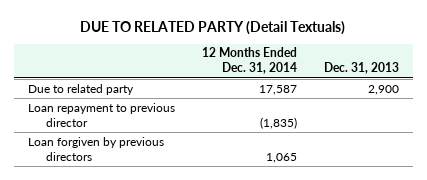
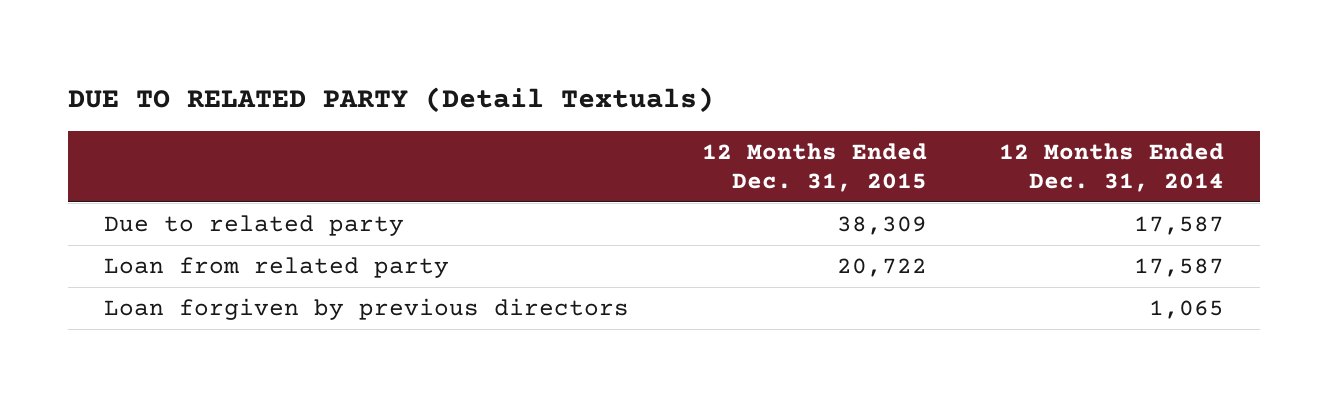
- | 12 Months Ended Dec. 31, 2014 | Dec. 31, 2013
+ | 12 Months Ended Dec. 31, 2015 | 12 Months Ended Dec. 31, 2014
- Loan repayment to previous director | (1,835) |
+ Loan from related party | 20,722 | 17,587

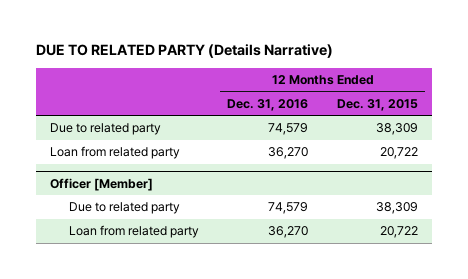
- DUE TO RELATED PARTY (Detail Textuals)
+ DUE TO RELATED PARTY (Details Narrative)
- | 12 Months Ended Dec. 31, 2015 | 12 Months Ended Dec. 31, 2014
+ | 12 Months Ended Dec. 31, 2016 | 12 Months Ended Dec. 31, 2015
- Loan forgiven by previous directors | | 1,065
+ Officer [Member]
+ Due to related party | 74,579 | 38,309
+ Loan from related party | 36,270 | 20,722

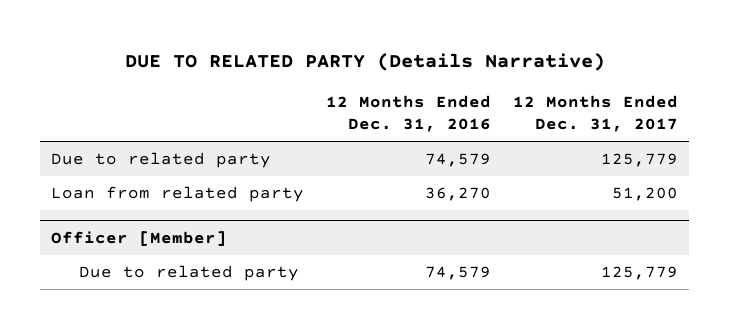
- | 12 Months Ended Dec. 31, 2016 | 12 Months Ended Dec. 31, 2015
+ | 12 Months Ended Dec. 31, 2016 | 12 Months Ended Dec. 31, 2017
@ Officer [Member]
- Loan from related party | 36,270 | 20,722

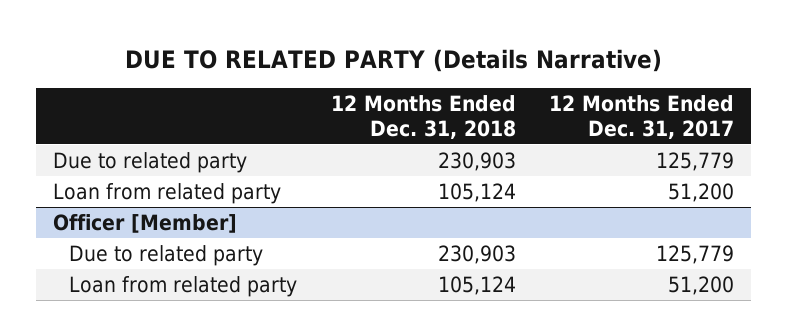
- | 12 Months Ended Dec. 31, 2016 | 12 Months Ended Dec. 31, 2017
+ | 12 Months Ended Dec. 31, 2018 | 12 Months Ended Dec. 31, 2017
@ Officer [Member]
+ Loan from related party | 105,124 | 51,200

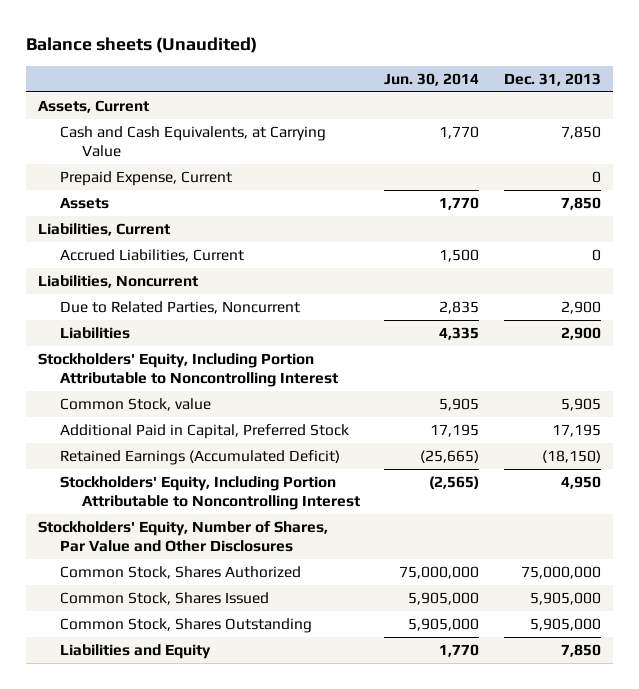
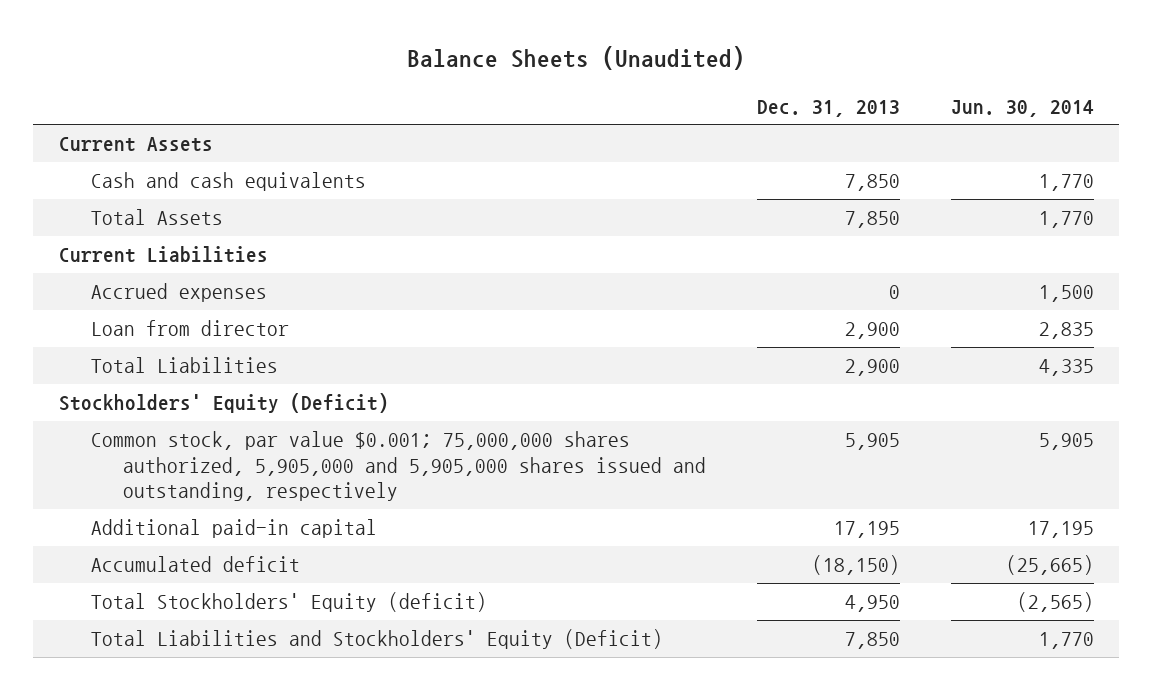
- Balance sheets (Unaudited)
+ Balance Sheets (Unaudited)
- | Jun. 30, 2014 | Dec. 31, 2013
+ | Dec. 31, 2013 | Jun. 30, 2014
- Assets, Current
- Cash and Cash Equivalents, at Carrying Value | 1,770 | 7,850
- Prepaid Expense, Current | | 0
- Assets | 1,770 | 7,850
- Liabilities, Current
- Accrued Liabilities, Current | 1,500 | 0
- Liabilities, Noncurrent
- Due to Related Parties, Noncurrent | 2,835 | 2,900
- Liabilities | 4,335 | 2,900
- Stockholders' Equity, Including Portion Attributable to Noncontrolling Interest
- Common Stock, value | 5,905 | 5,905
- Additional Paid in Capital, Preferred Stock | 17,195 | 17,195
- Retained Earnings (Accumulated Deficit) | (25,665) | (18,150)
- Stockholders' Equity, Including Portion Attributable to Noncontrolling Interest | (2,565) | 4,950
- Stockholders' Equity, Number of Shares, Par Value and Other Disclosures
- Common Stock, Shares Authorized | 75,000,000 | 75,000,000
- Common Stock, Shares Issued | 5,905,000 | 5,905,000
- Common Stock, Shares Outstanding | 5,905,000 | 5,905,000
- Liabilities and Equity | 1,770 | 7,850
+ Current Assets
+ Cash and cash equivalents | 7,850 | 1,770
+ Total Assets | 7,850 | 1,770
+ Current Liabilities
+ Accrued expenses | 0 | 1,500
+ Loan from director | 2,900 | 2,835
+ Total Liabilities | 2,900 | 4,335
+ Stockholders' Equity (Deficit)
+ Common stock, par value $0.001; 75,000,000 shares authorized, 5,905,000 and 5,905,000 shares issued and outstanding, respectively | 5,905 | 5,905
+ Additional paid-in capital | 17,195 | 17,195
+ Accumulated deficit | (18,150) | (25,665)
+ Total Stockholders' Equity (deficit) | 4,950 | (2,565)
+ Total Liabilities and Stockholders' Equity (Deficit) | 7,850 | 1,770

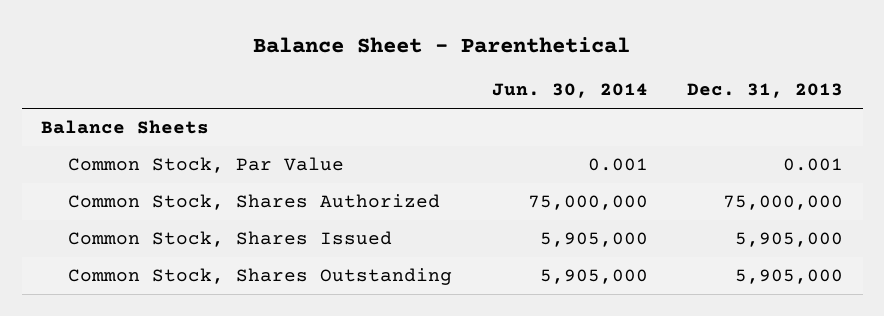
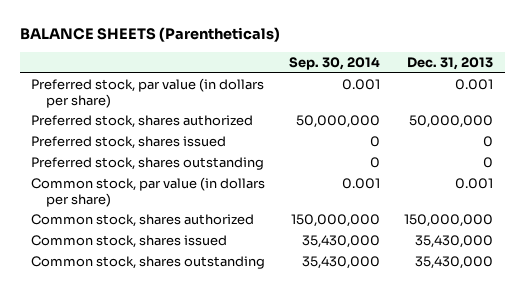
- Balance Sheet - Parenthetical
+ BALANCE SHEETS (Parentheticals)
- | Jun. 30, 2014 | Dec. 31, 2013
+ | Sep. 30, 2014 | Dec. 31, 2013
- Balance Sheets
- Common Stock, Par Value | 0.001 | 0.001
- Common Stock, Shares Authorized | 75,000,000 | 75,000,000
- Common Stock, Shares Issued | 5,905,000 | 5,905,000
- Common Stock, Shares Outstanding | 5,905,000 | 5,905,000
+ Preferred stock, par value (in dollars per share) | 0.001 | 0.001
+ Preferred stock, shares authorized | 50,000,000 | 50,000,000
+ Preferred stock, shares issued | 0 | 0
+ Preferred stock, shares outstanding | 0 | 0
+ Common stock, par value (in dollars per share) | 0.001 | 0.001
+ Common stock, shares authorized | 150,000,000 | 150,000,000
+ Common stock, shares issued | 35,430,000 | 35,430,000
+ Common stock, shares outstanding | 35,430,000 | 35,430,000

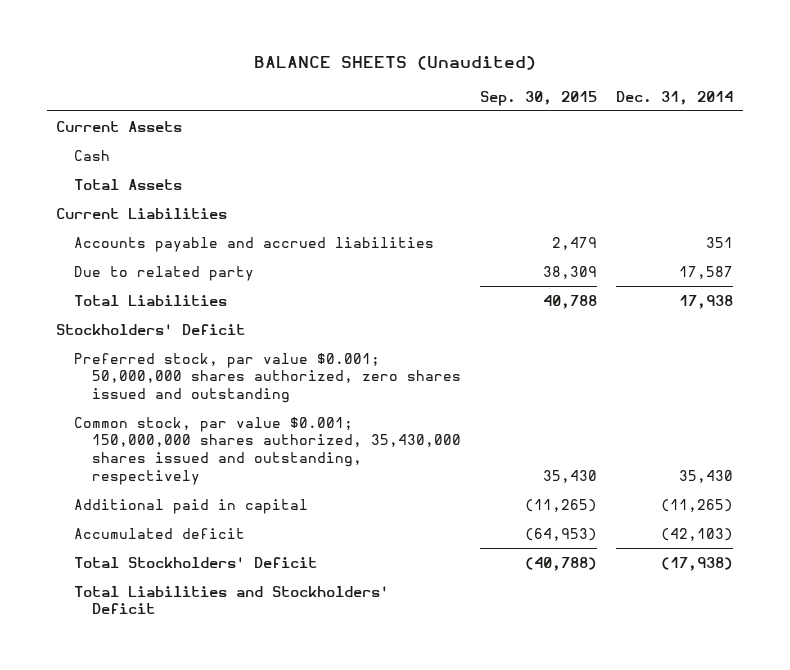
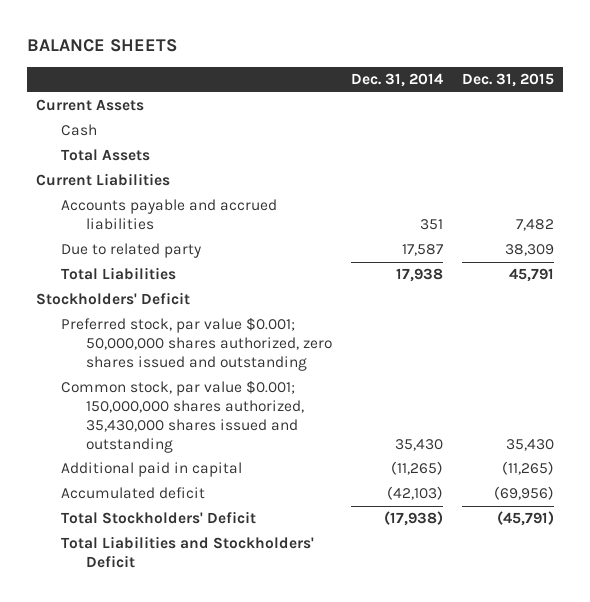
- BALANCE SHEETS (Unaudited)
+ BALANCE SHEETS
- | Sep. 30, 2015 | Dec. 31, 2014
+ | Dec. 31, 2014 | Dec. 31, 2015
- Common stock, par value $0.001; 150,000,000 shares authorized, 35,430,000 shares issued and outstanding, respectively | 35,430 | 35,430
+ Common stock, par value $0.001; 150,000,000 shares authorized, 35,430,000 shares issued and outstanding | 35,430 | 35,430

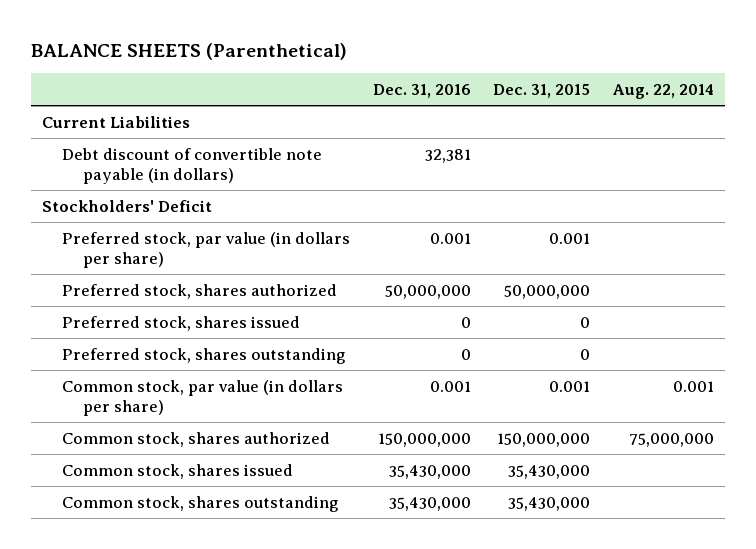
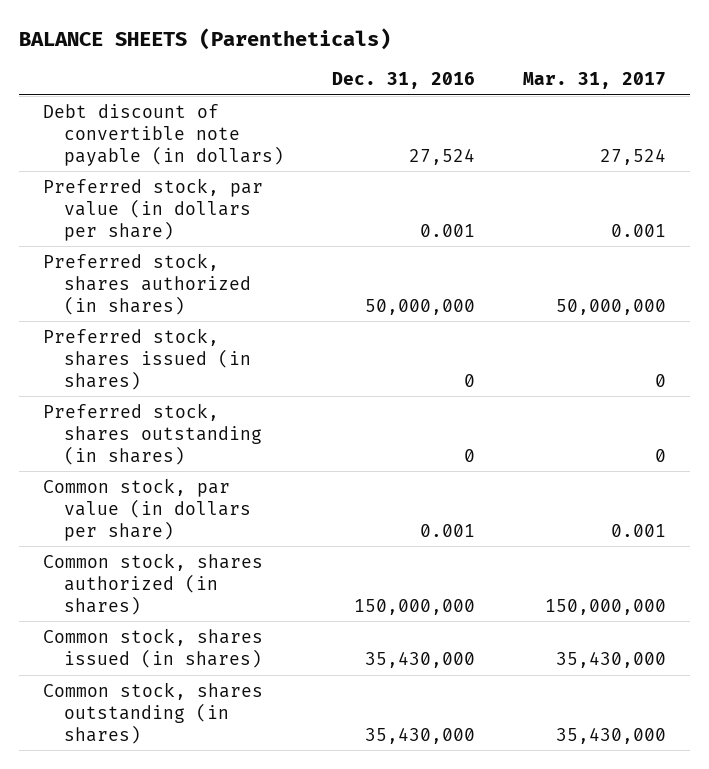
- BALANCE SHEETS (Parenthetical)
+ BALANCE SHEETS (Parentheticals)
- | Dec. 31, 2016 | Dec. 31, 2015 | Aug. 22, 2014
+ | Dec. 31, 2016 | Mar. 31, 2017
- Current Liabilities
- Debt discount of convertible note payable (in dollars) | 32,381 | |
- Stockholders' Deficit
+ Debt discount of convertible note payable (in dollars) | 27,524 | 27,524
- Preferred stock, shares authorized | 50,000,000 | 50,000,000 |
- Preferred stock, shares issued | 0 | 0 |
- Preferred stock, shares outstanding | 0 | 0 |
+ Preferred stock, shares authorized (in shares) | 50,000,000 | 50,000,000
+ Preferred stock, shares issued (in shares) | 0 | 0
+ Preferred stock, shares outstanding (in shares) | 0 | 0
- Common stock, shares authorized | 150,000,000 | 150,000,000 | 75,000,000
- Common stock, shares issued | 35,430,000 | 35,430,000 |
- Common stock, shares outstanding | 35,430,000 | 35,430,000 |
+ Common stock, shares authorized (in shares) | 150,000,000 | 150,000,000
+ Common stock, shares issued (in shares) | 35,430,000 | 35,430,000
+ Common stock, shares outstanding (in shares) | 35,430,000 | 35,430,000

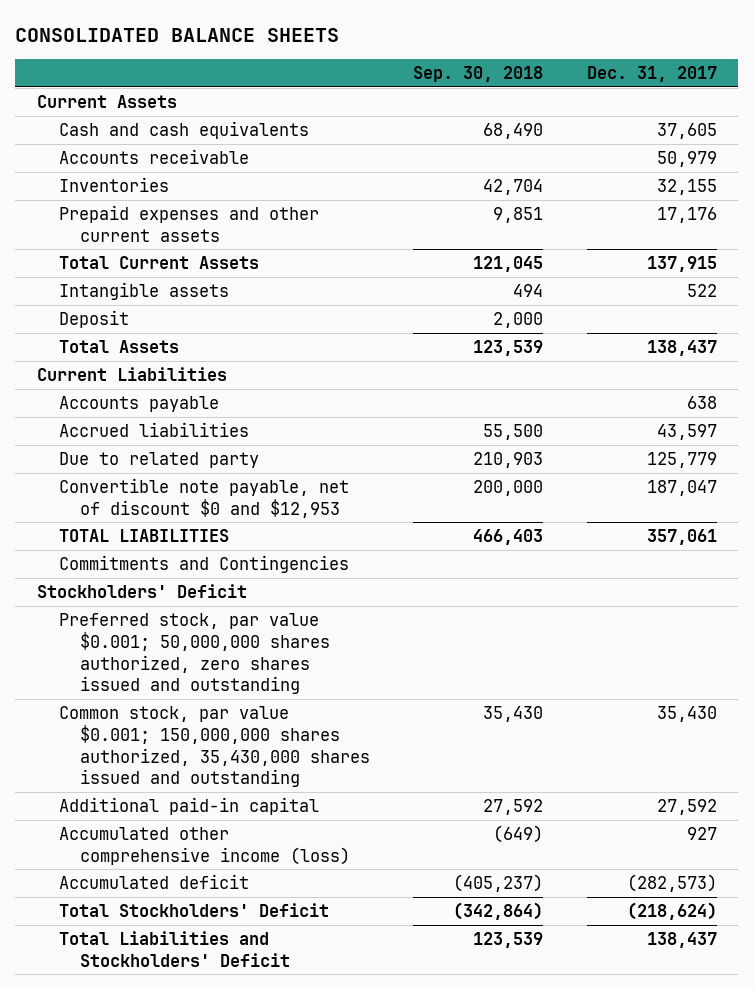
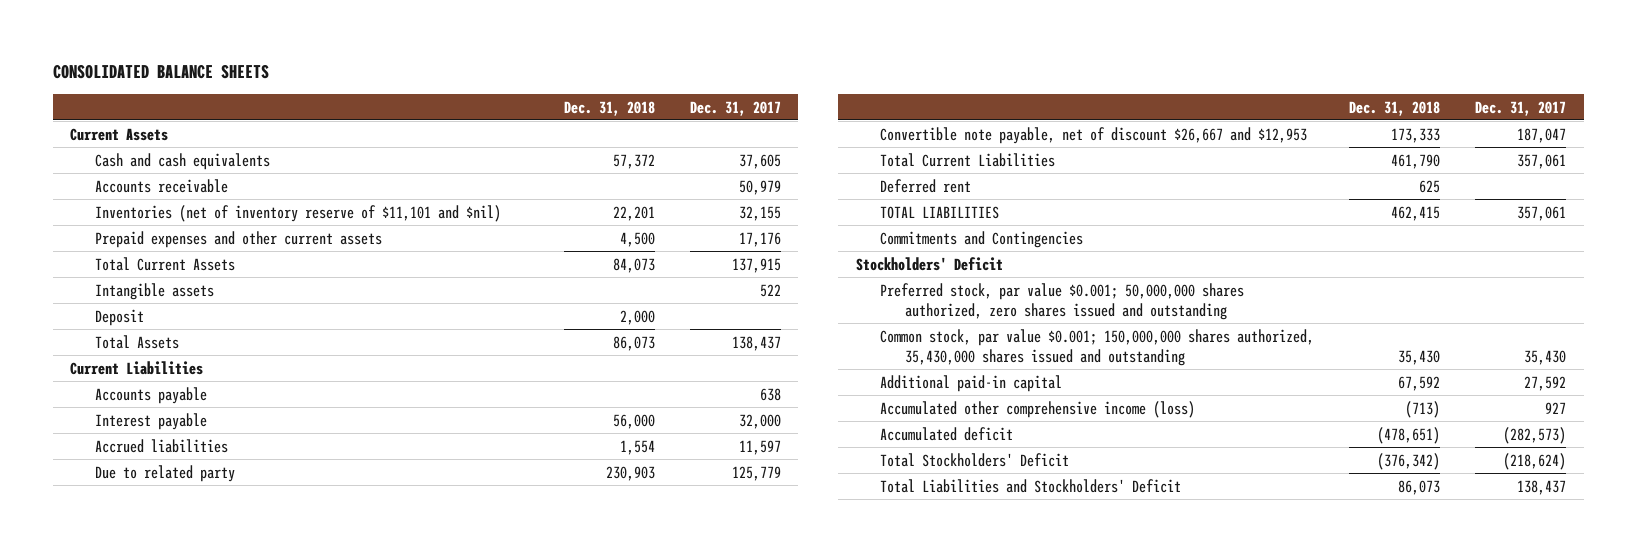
- | Sep. 30, 2018 | Dec. 31, 2017
+ | Dec. 31, 2018 | Dec. 31, 2017
- Inventories | 42,704 | 32,155
+ Inventories (net of inventory reserve of $11,101 and $nil) | 22,201 | 32,155
- Accrued liabilities | 55,500 | 43,597
+ Interest payable | 56,000 | 32,000
+ Accrued liabilities | 1,554 | 11,597
- Convertible note payable, net of discount $0 and $12,953 | 200,000 | 187,047
+ Convertible note payable, net of discount $26,667 and $12,953 | 173,333 | 187,047
+ Total Current Liabilities | 461,790 | 357,061
+ Deferred rent | 625 |

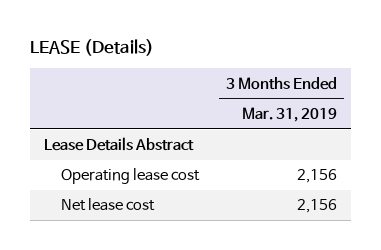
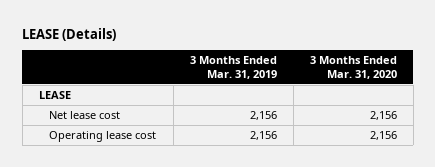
- | 3 Months Ended Mar. 31, 2019
+ | 3 Months Ended Mar. 31, 2019 | 3 Months Ended Mar. 31, 2020
- Lease Details Abstract
+ LEASE
moved down: Operating lease cost | 2,156 | 2,156

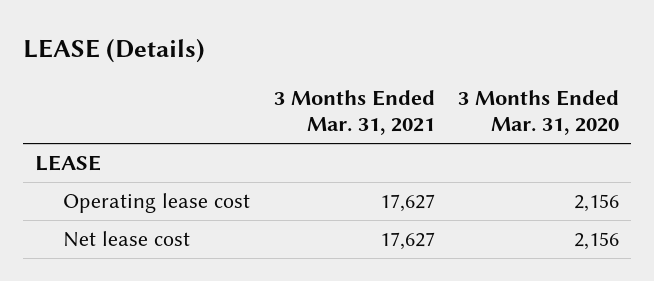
- | 3 Months Ended Mar. 31, 2019 | 3 Months Ended Mar. 31, 2020
+ | 3 Months Ended Mar. 31, 2021 | 3 Months Ended Mar. 31, 2020
moved down: Net lease cost | 17,627 | 2,156

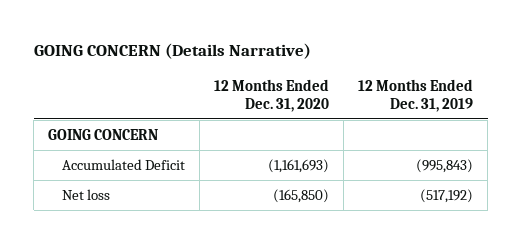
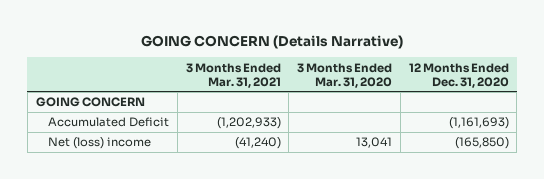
- | 12 Months Ended Dec. 31, 2020 | 12 Months Ended Dec. 31, 2019
+ | 3 Months Ended Mar. 31, 2021 | 3 Months Ended Mar. 31, 2020 | 12 Months Ended Dec. 31, 2020
- Net loss | (165,850) | (517,192)
+ Net (loss) income | (41,240) | 13,041 | (165,850)

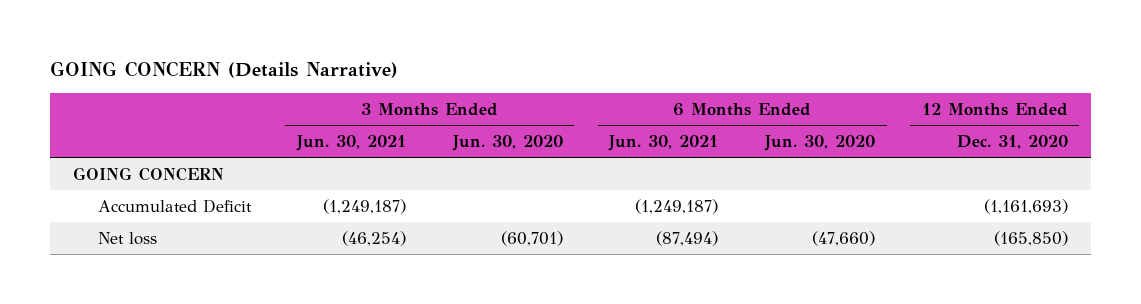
- | 3 Months Ended Mar. 31, 2021 | 3 Months Ended Mar. 31, 2020 | 12 Months Ended Dec. 31, 2020
+ | 3 Months Ended Jun. 30, 2021 | 3 Months Ended Jun. 30, 2020 | 6 Months Ended Jun. 30, 2021 | 6 Months Ended Jun. 30, 2020 | 12 Months Ended Dec. 31, 2020
- Net (loss) income | (41,240) | 13,041 | (165,850)
+ Net loss | (46,254) | (60,701) | (87,494) | (47,660) | (165,850)

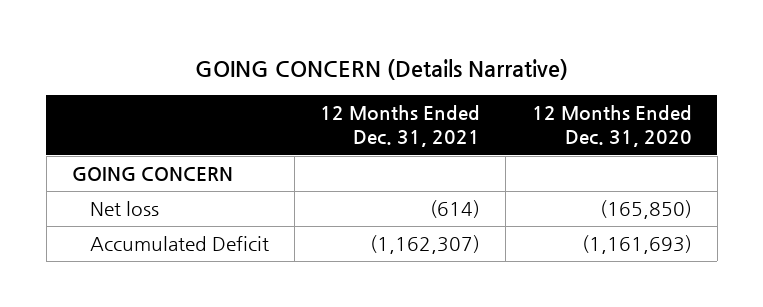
- | 3 Months Ended Jun. 30, 2021 | 3 Months Ended Jun. 30, 2020 | 6 Months Ended Jun. 30, 2021 | 6 Months Ended Jun. 30, 2020 | 12 Months Ended Dec. 31, 2020
+ | 12 Months Ended Dec. 31, 2021 | 12 Months Ended Dec. 31, 2020
moved down: Accumulated Deficit | (1,162,307) | (1,161,693)

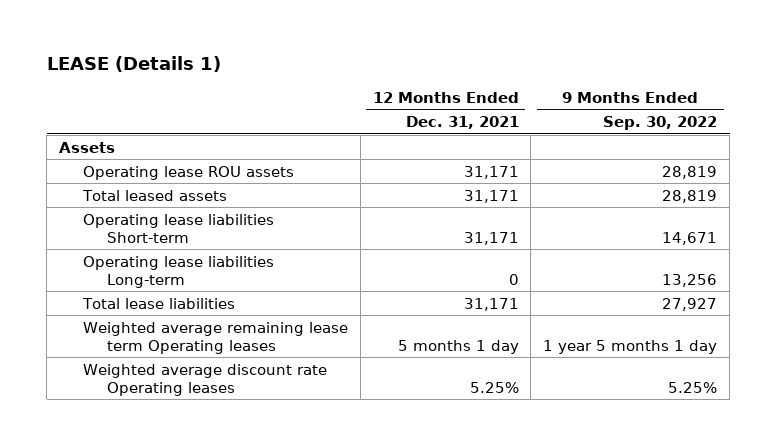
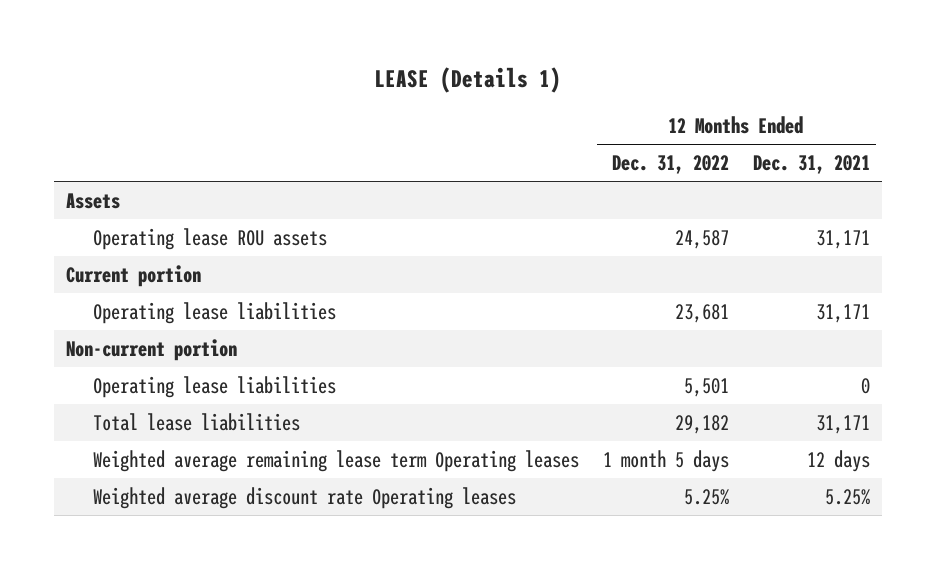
- | 12 Months Ended Dec. 31, 2021 | 9 Months Ended Sep. 30, 2022
+ | 12 Months Ended Dec. 31, 2022 | 12 Months Ended Dec. 31, 2021
- Total leased assets | 31,171 | 28,819
- Operating lease liabilities Short-term | 31,171 | 14,671
- Operating lease liabilities Long-term | 0 | 13,256
+ Current portion
+ Operating lease liabilities | 23,681 | 31,171
+ Non-current portion
+ Operating lease liabilities | 5,501 | 0
- Weighted average remaining lease term Operating leases | 5 months 1 day | 1 year 5 months 1 day
+ Weighted average remaining lease term Operating leases | 1 month 5 days | 12 days

